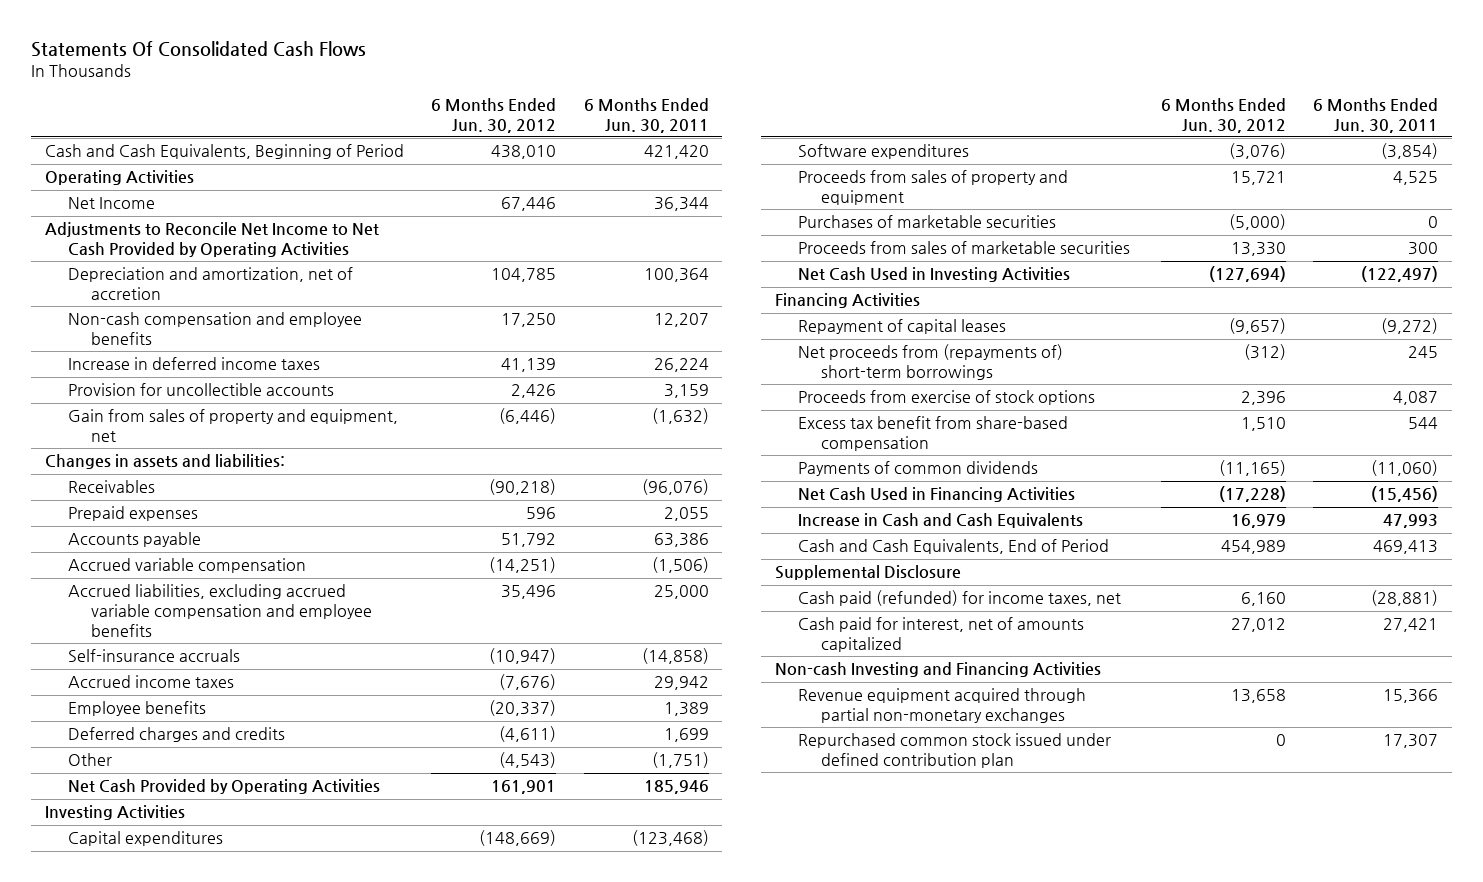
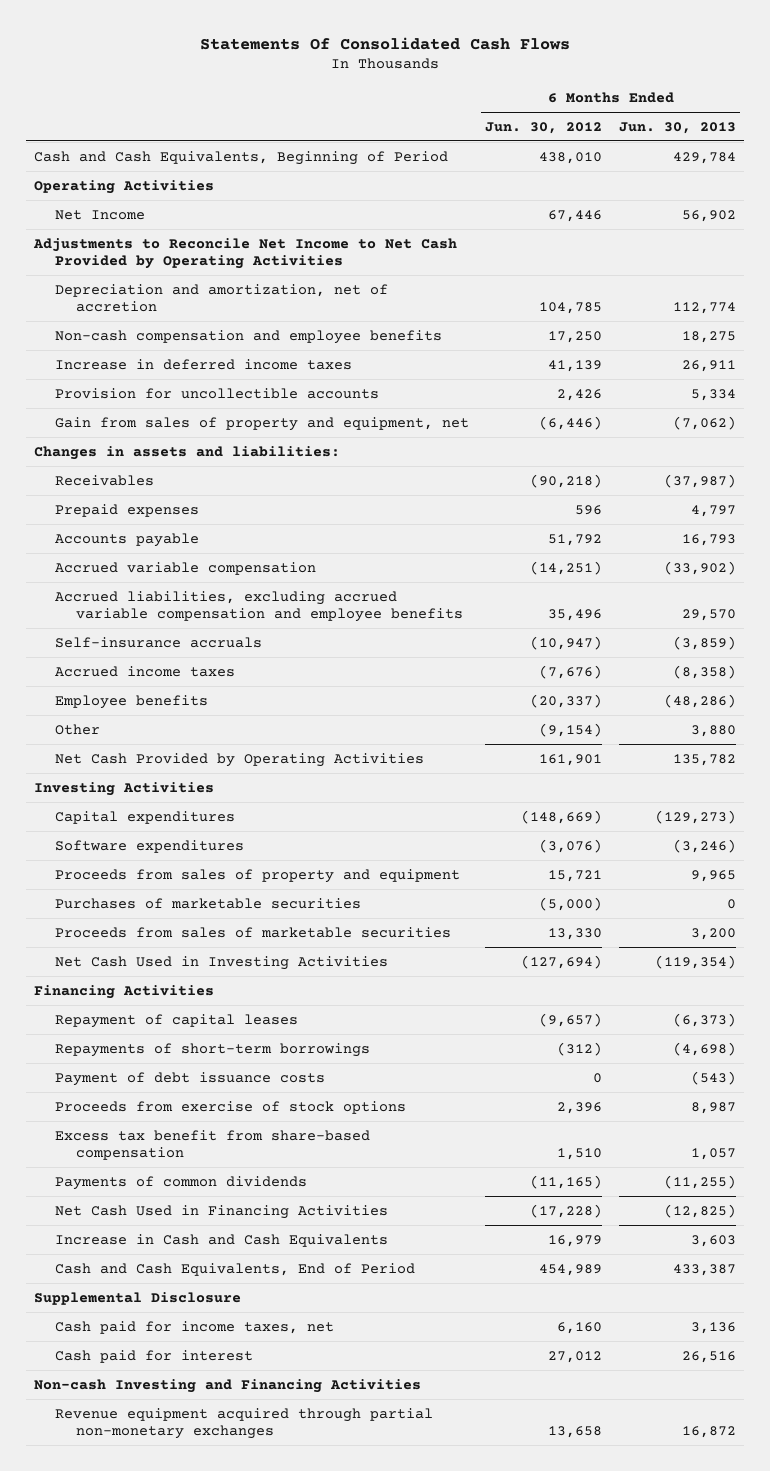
- | 6 Months Ended Jun. 30, 2012 | 6 Months Ended Jun. 30, 2011
+ | 6 Months Ended Jun. 30, 2012 | 6 Months Ended Jun. 30, 2013
- Deferred charges and credits | (4,611) | 1,699
- Other | (4,543) | (1,751)
+ Other | (9,154) | 3,880
- Net proceeds from (repayments of) short-term borrowings | (312) | 245
+ Repayments of short-term borrowings | (312) | (4,698)
+ Payment of debt issuance costs | 0 | (543)
- Cash paid (refunded) for income taxes, net | 6,160 | (28,881)
- Cash paid for interest, net of amounts capitalized | 27,012 | 27,421
+ Cash paid for income taxes, net | 6,160 | 3,136
+ Cash paid for interest | 27,012 | 26,516
- Repurchased common stock issued under defined contribution plan | 0 | 17,307

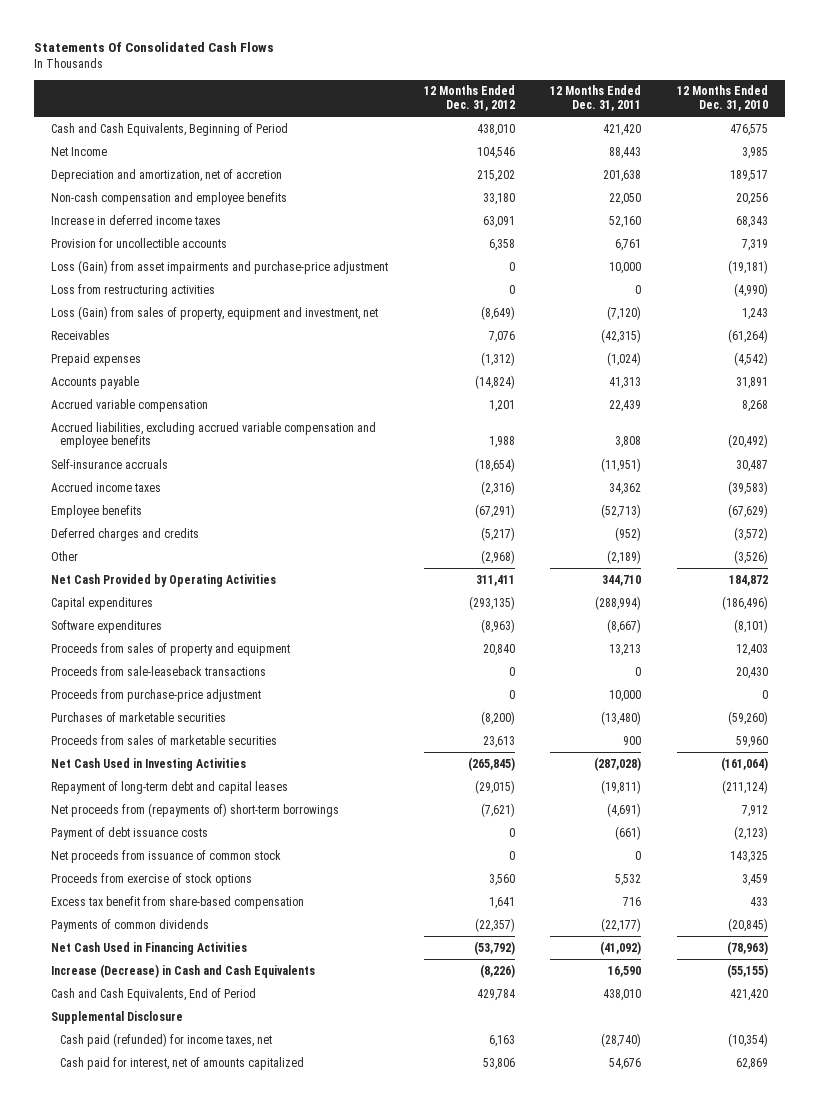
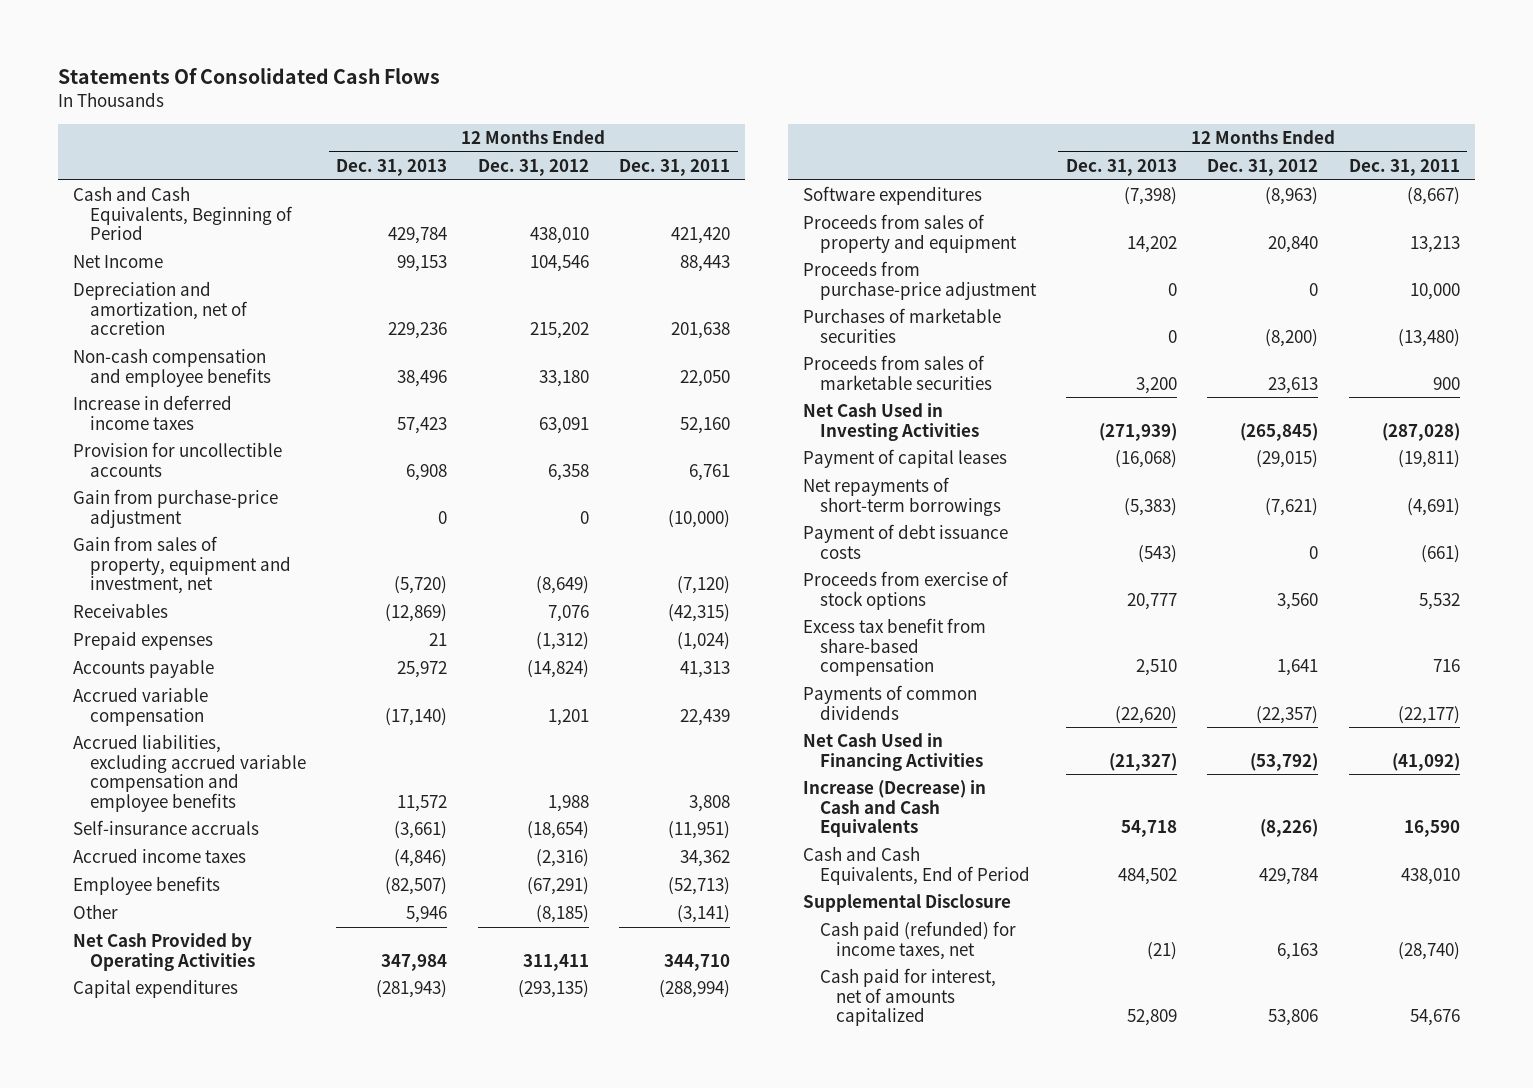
- | 12 Months Ended Dec. 31, 2012 | 12 Months Ended Dec. 31, 2011 | 12 Months Ended Dec. 31, 2010
+ | 12 Months Ended Dec. 31, 2013 | 12 Months Ended Dec. 31, 2012 | 12 Months Ended Dec. 31, 2011
- Loss (Gain) from asset impairments and purchase-price adjustment | 0 | 10,000 | (19,181)
- Loss from restructuring activities | 0 | 0 | (4,990)
- Loss (Gain) from sales of property, equipment and investment, net | (8,649) | (7,120) | 1,243
+ Gain from purchase-price adjustment | 0 | 0 | (10,000)
+ Gain from sales of property, equipment and investment, net | (5,720) | (8,649) | (7,120)
- Deferred charges and credits | (5,217) | (952) | (3,572)
- Other | (2,968) | (2,189) | (3,526)
+ Other | 5,946 | (8,185) | (3,141)
- Proceeds from sale-leaseback transactions | 0 | 0 | 20,430
- Repayment of long-term debt and capital leases | (29,015) | (19,811) | (211,124)
- Net proceeds from (repayments of) short-term borrowings | (7,621) | (4,691) | 7,912
+ Payment of capital leases | (16,068) | (29,015) | (19,811)
+ Net repayments of short-term borrowings | (5,383) | (7,621) | (4,691)
- Net proceeds from issuance of common stock | 0 | 0 | 143,325

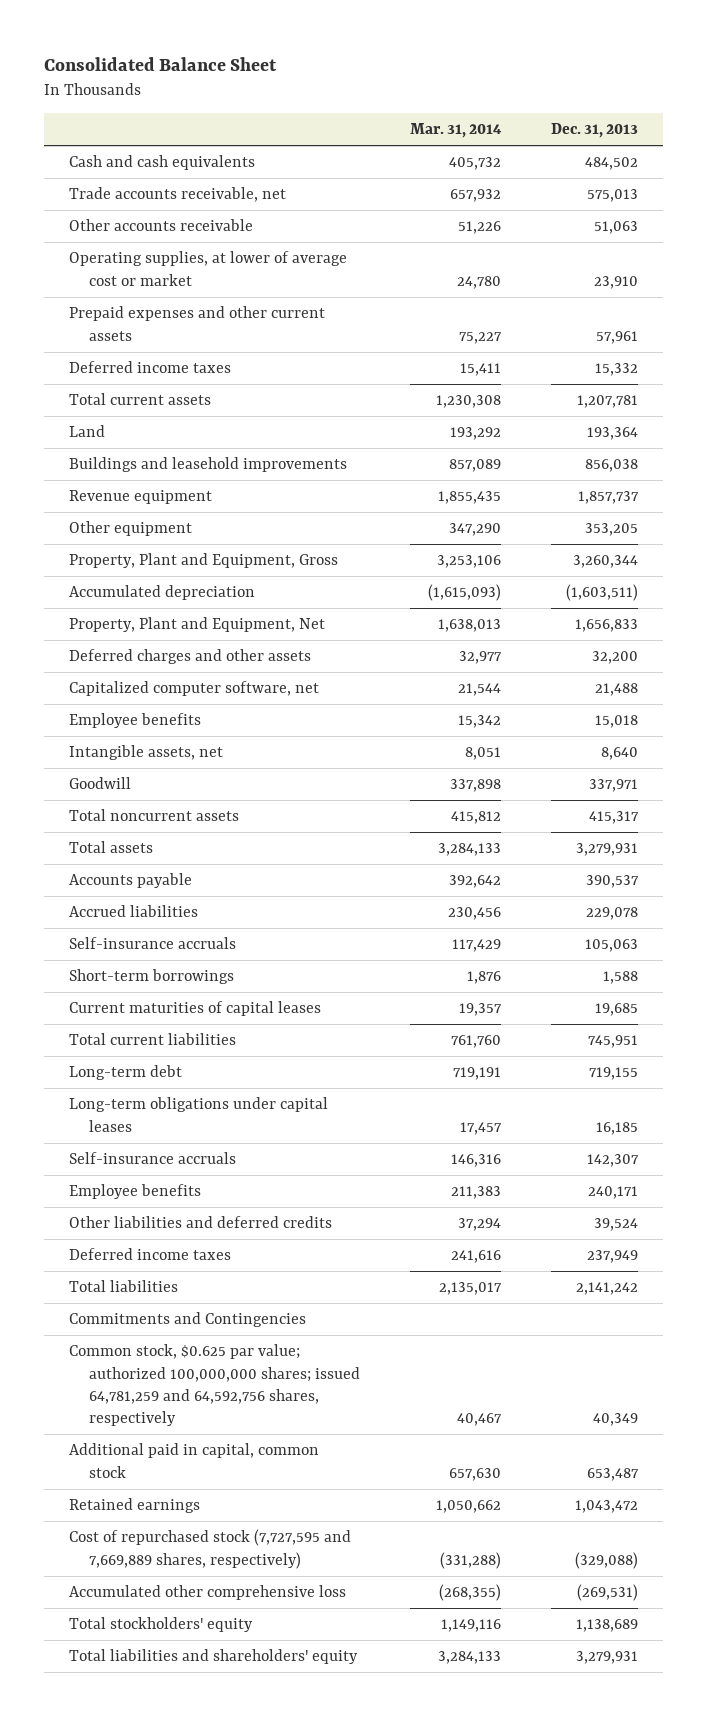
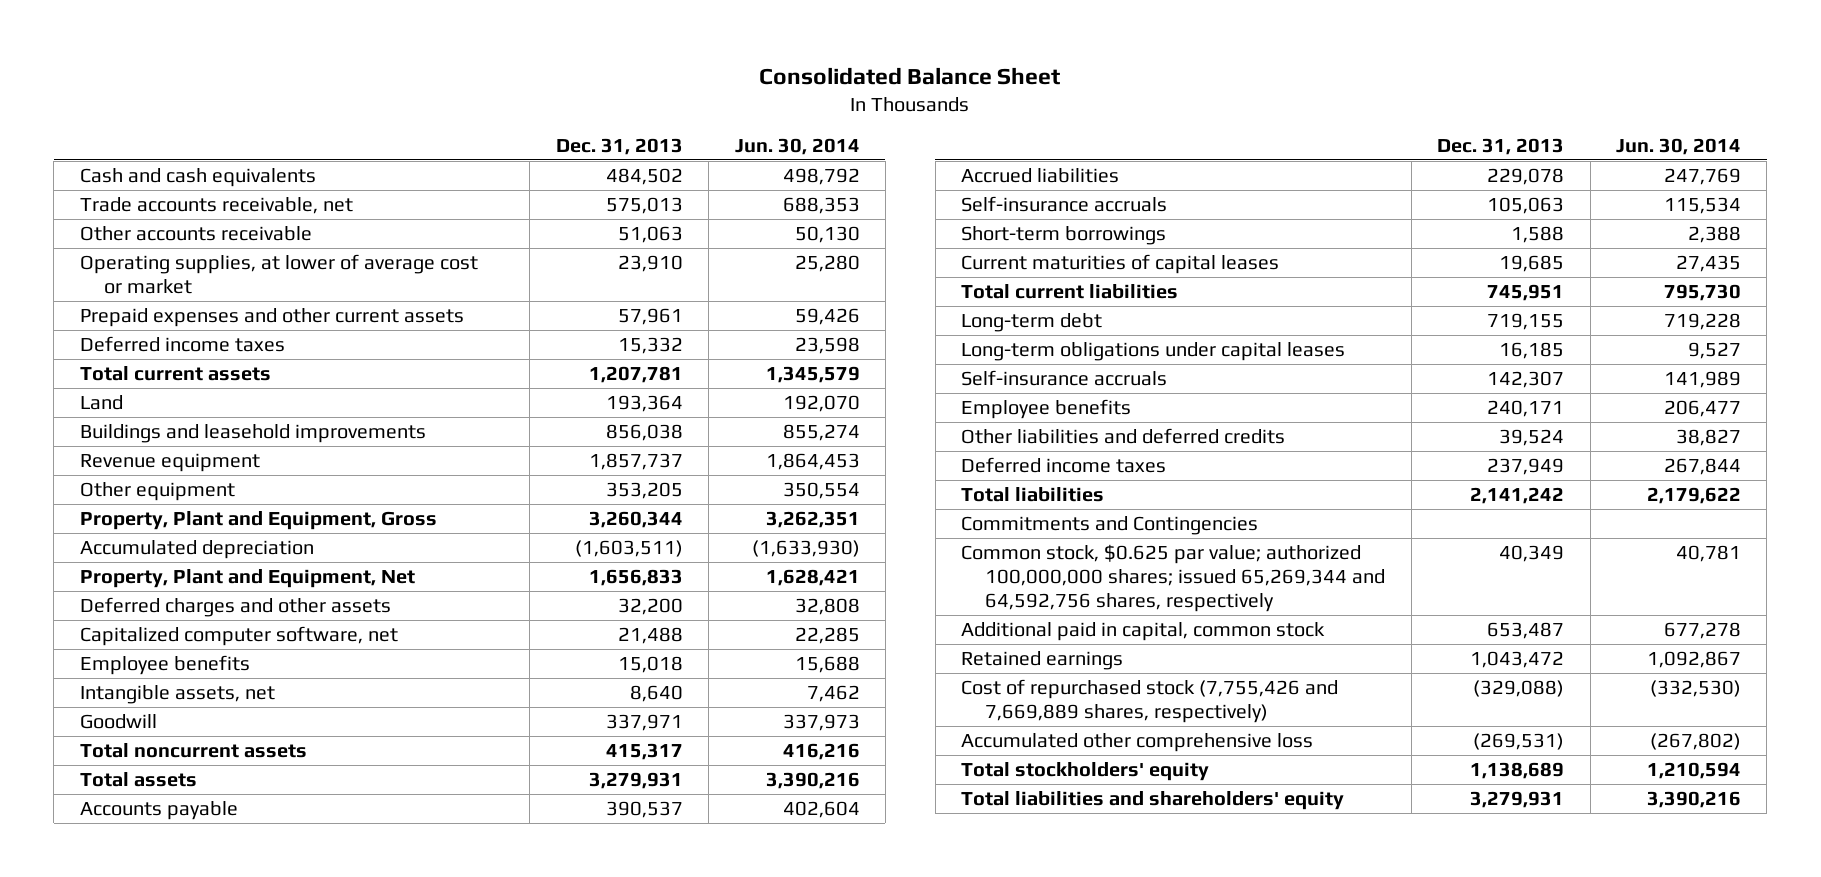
- | Mar. 31, 2014 | Dec. 31, 2013
+ | Dec. 31, 2013 | Jun. 30, 2014
- Common stock, $0.625 par value; authorized 100,000,000 shares; issued 64,781,259 and 64,592,756 shares, respectively | 40,467 | 40,349
+ Common stock, $0.625 par value; authorized 100,000,000 shares; issued 65,269,344 and 64,592,756 shares, respectively | 40,349 | 40,781
- Cost of repurchased stock (7,727,595 and 7,669,889 shares, respectively) | (331,288) | (329,088)
+ Cost of repurchased stock (7,755,426 and 7,669,889 shares, respectively) | (329,088) | (332,530)

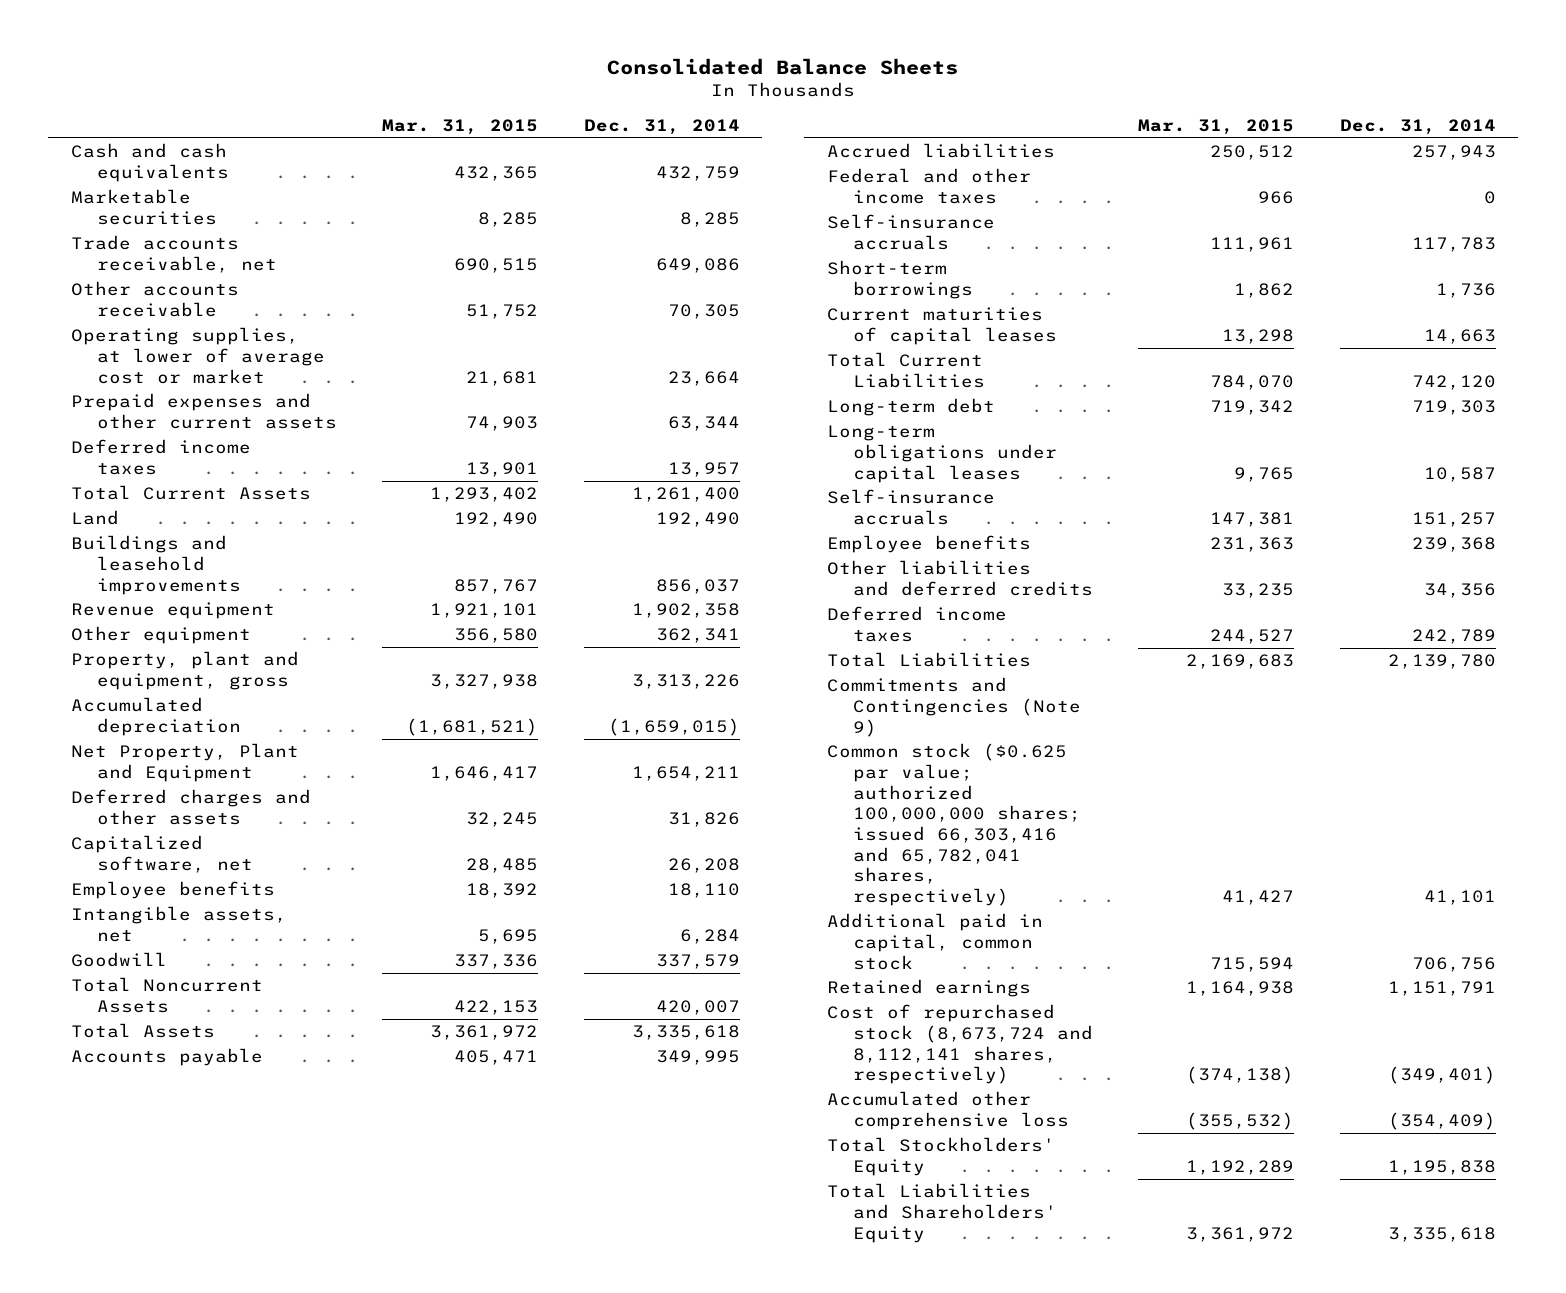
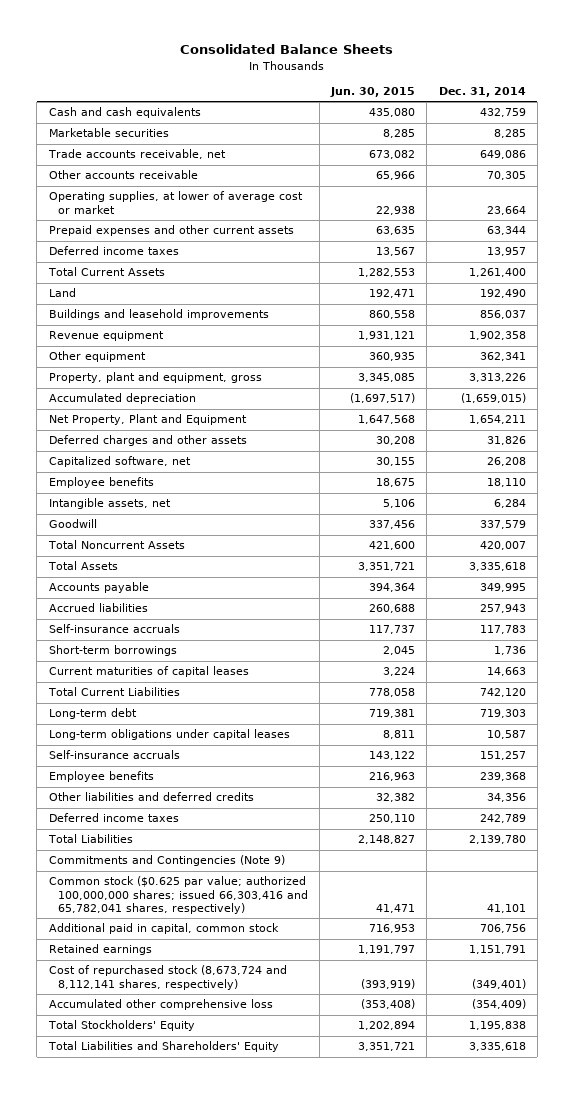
- | Mar. 31, 2015 | Dec. 31, 2014
+ | Jun. 30, 2015 | Dec. 31, 2014
- Federal and other income taxes | 966 | 0

